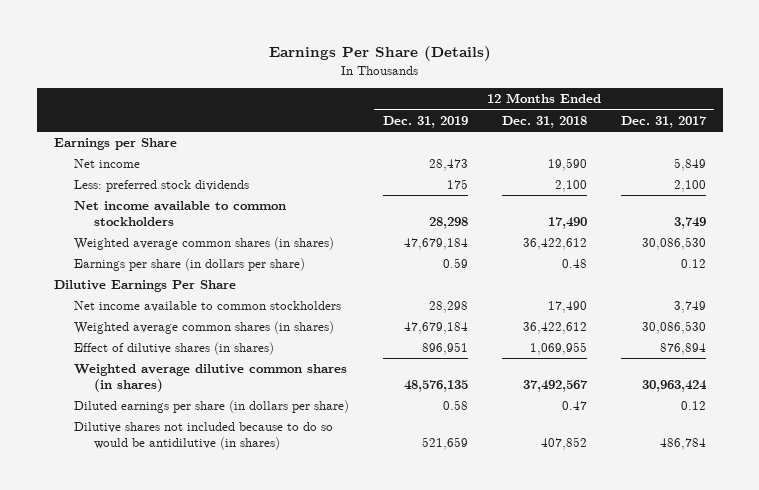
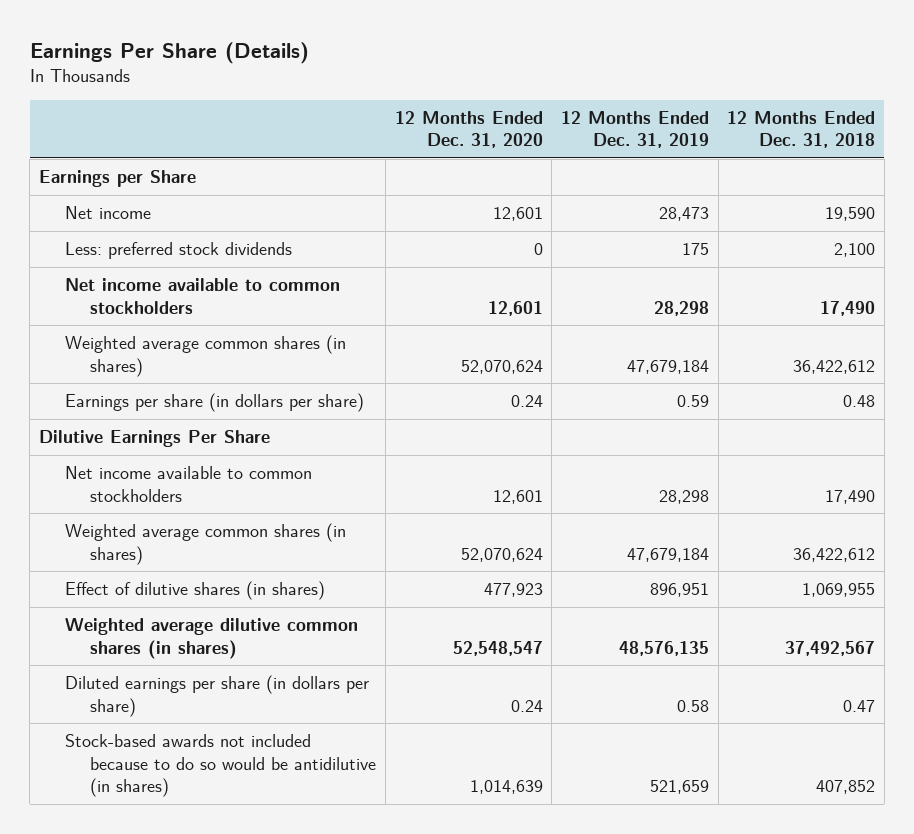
- | 12 Months Ended Dec. 31, 2019 | 12 Months Ended Dec. 31, 2018 | 12 Months Ended Dec. 31, 2017
+ | 12 Months Ended Dec. 31, 2020 | 12 Months Ended Dec. 31, 2019 | 12 Months Ended Dec. 31, 2018
- Dilutive shares not included because to do so would be antidilutive (in shares) | 521,659 | 407,852 | 486,784
+ Stock-based awards not included because to do so would be antidilutive (in shares) | 1,014,639 | 521,659 | 407,852

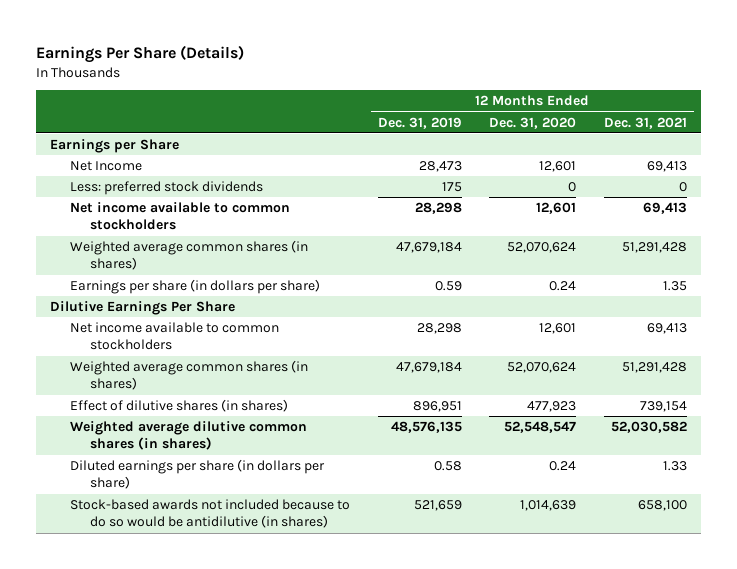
- | 12 Months Ended Dec. 31, 2020 | 12 Months Ended Dec. 31, 2019 | 12 Months Ended Dec. 31, 2018
+ | 12 Months Ended Dec. 31, 2019 | 12 Months Ended Dec. 31, 2020 | 12 Months Ended Dec. 31, 2021
- Net income | 12,601 | 28,473 | 19,590
+ Net Income | 28,473 | 12,601 | 69,413

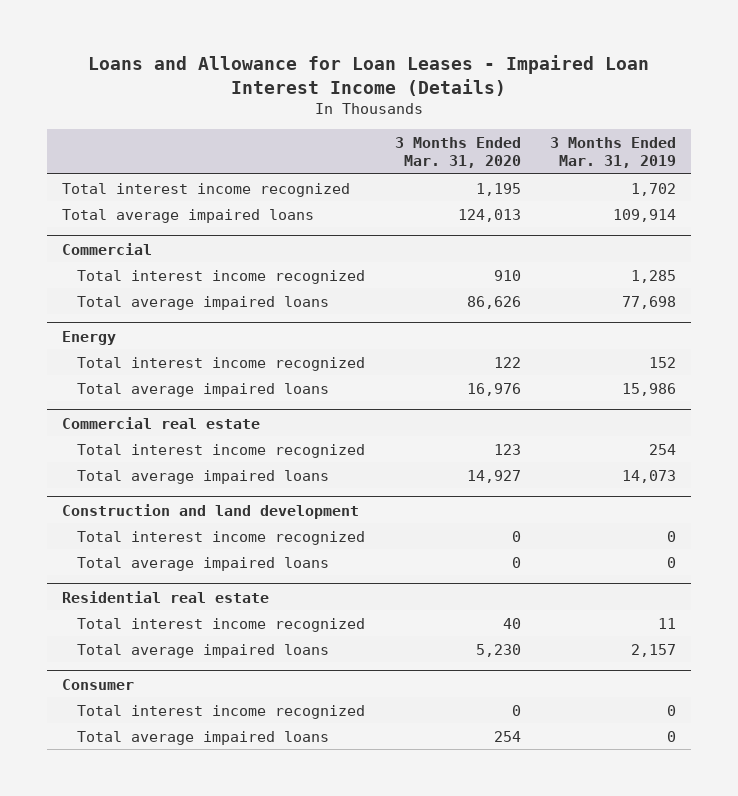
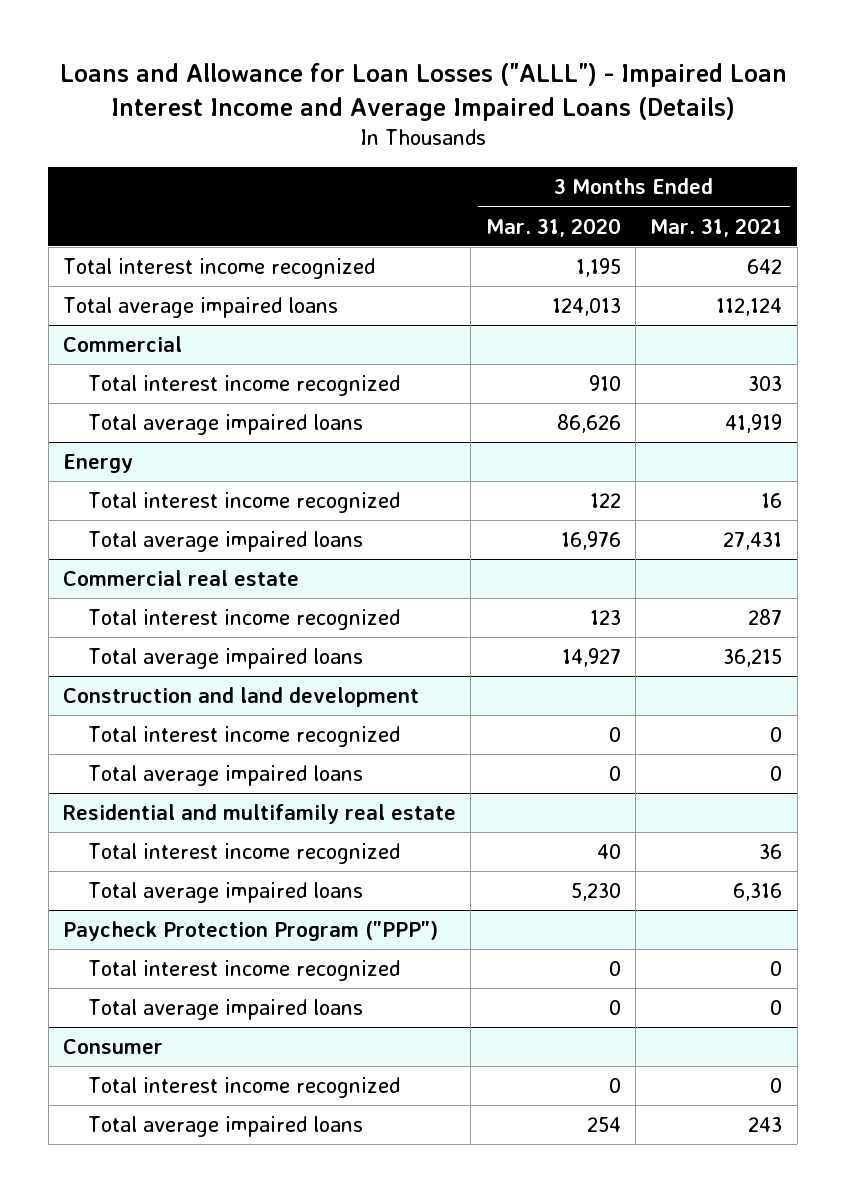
- Loans and Allowance for Loan Leases - Impaired Loan Interest Income (Details)
+ Loans and Allowance for Loan Losses ("ALLL") - Impaired Loan Interest Income and Average Impaired Loans (Details)
- | 3 Months Ended Mar. 31, 2020 | 3 Months Ended Mar. 31, 2019
+ | 3 Months Ended Mar. 31, 2020 | 3 Months Ended Mar. 31, 2021
- Residential real estate
+ Residential and multifamily real estate
+ Paycheck Protection Program ("PPP")
+ Total interest income recognized | 0 | 0
+ Total average impaired loans | 0 | 0

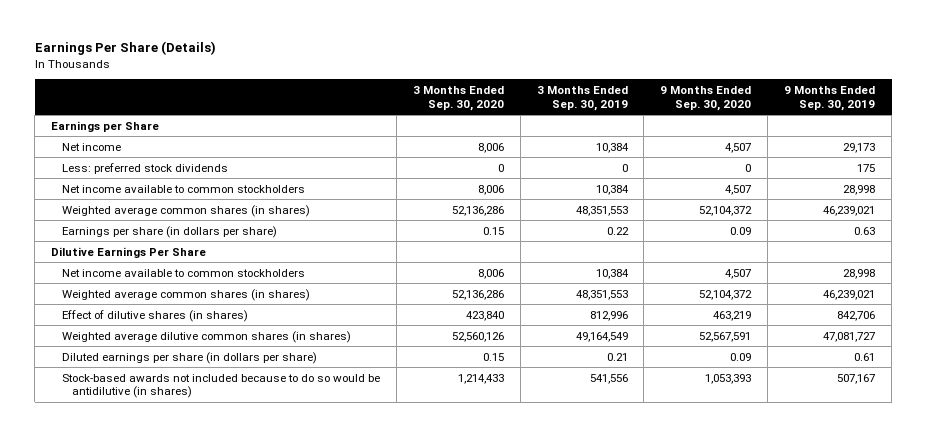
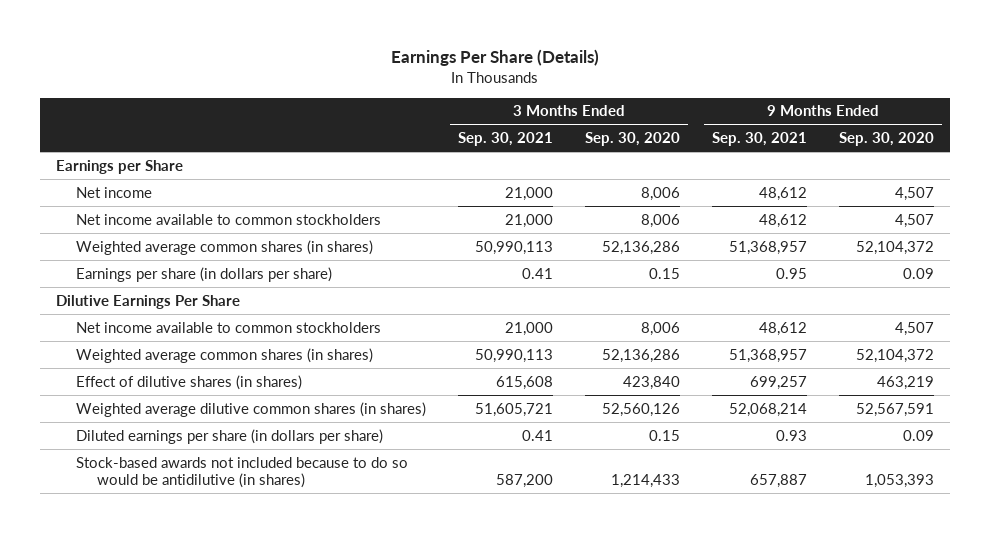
- | 3 Months Ended Sep. 30, 2020 | 3 Months Ended Sep. 30, 2019 | 9 Months Ended Sep. 30, 2020 | 9 Months Ended Sep. 30, 2019
+ | 3 Months Ended Sep. 30, 2021 | 3 Months Ended Sep. 30, 2020 | 9 Months Ended Sep. 30, 2021 | 9 Months Ended Sep. 30, 2020
- Less: preferred stock dividends | 0 | 0 | 0 | 175

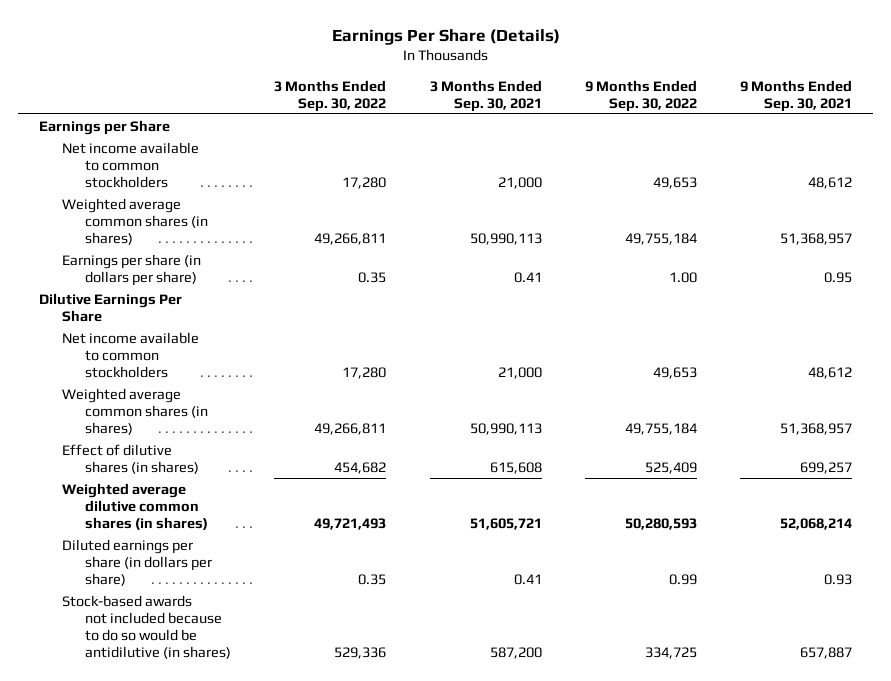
- | 3 Months Ended Sep. 30, 2021 | 3 Months Ended Sep. 30, 2020 | 9 Months Ended Sep. 30, 2021 | 9 Months Ended Sep. 30, 2020
+ | 3 Months Ended Sep. 30, 2022 | 3 Months Ended Sep. 30, 2021 | 9 Months Ended Sep. 30, 2022 | 9 Months Ended Sep. 30, 2021
- Net income | 21,000 | 8,006 | 48,612 | 4,507

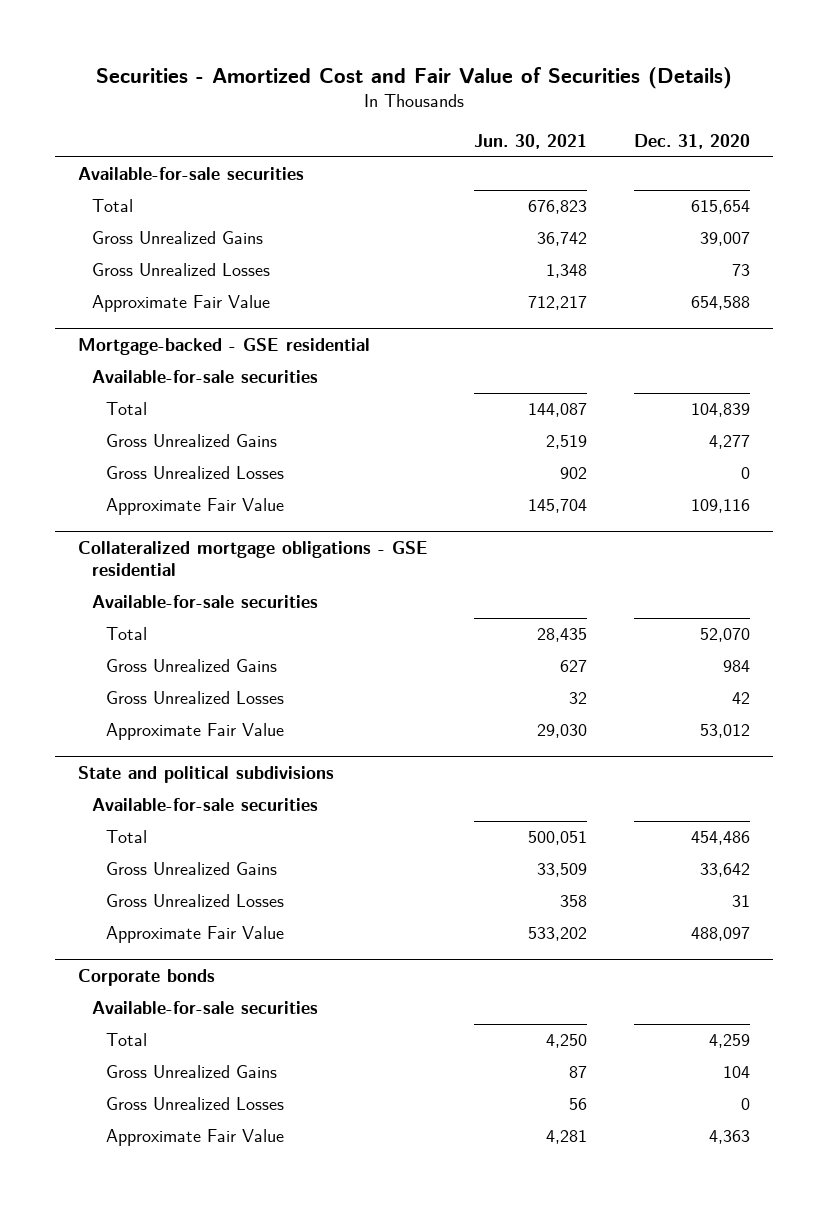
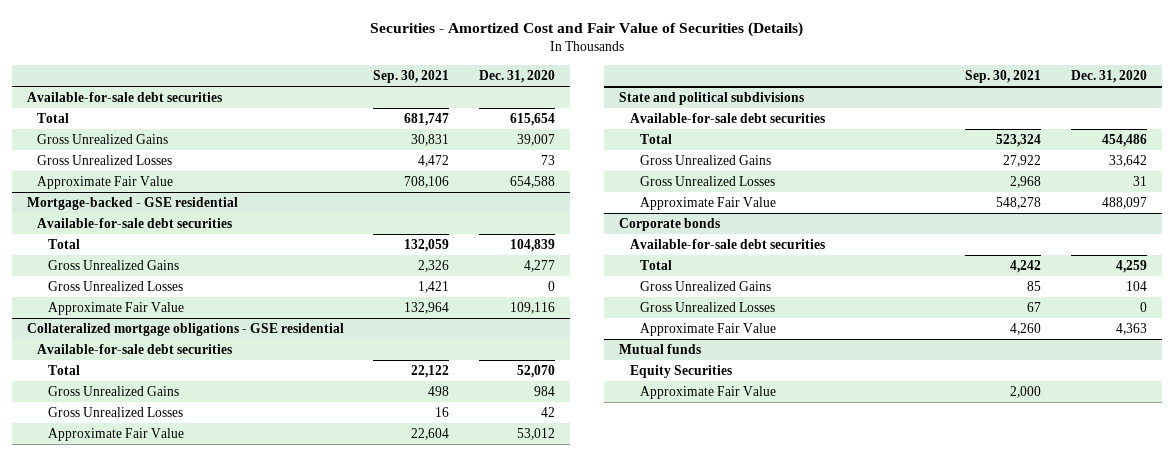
- | Jun. 30, 2021 | Dec. 31, 2020
+ | Sep. 30, 2021 | Dec. 31, 2020
- Available-for-sale securities
+ Available-for-sale debt securities
@ Mortgage-backed - GSE residential
- Available-for-sale securities
+ Available-for-sale debt securities
@ Collateralized mortgage obligations - GSE residential
- Available-for-sale securities
+ Available-for-sale debt securities
@ State and political subdivisions
- Available-for-sale securities
+ Available-for-sale debt securities
@ Corporate bonds
- Available-for-sale securities
+ Available-for-sale debt securities
+ Mutual funds
+ Equity Securities
+ Approximate Fair Value | 2,000 |

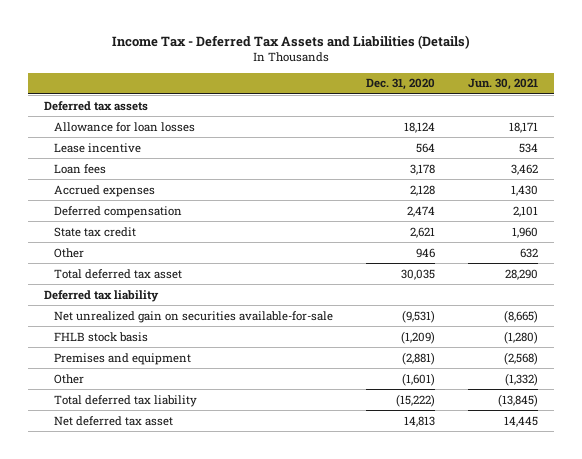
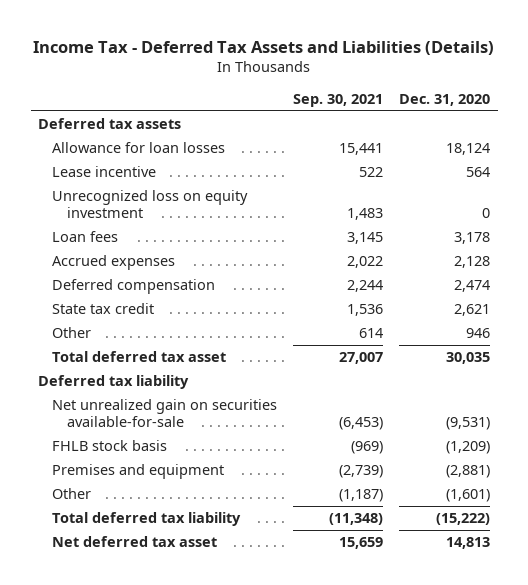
- | Dec. 31, 2020 | Jun. 30, 2021
+ | Sep. 30, 2021 | Dec. 31, 2020
+ Unrecognized loss on equity investment | 1,483 | 0

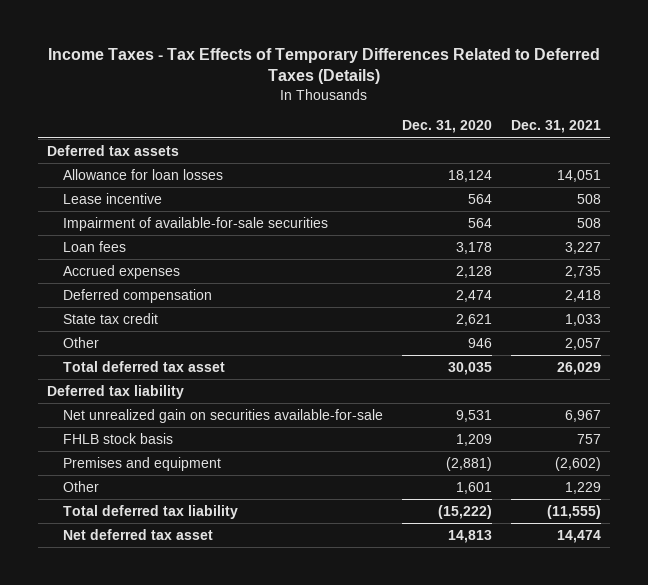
- Income Tax - Deferred Tax Assets and Liabilities (Details)
+ Income Taxes - Tax Effects of Temporary Differences Related to Deferred Taxes (Details)
- | Sep. 30, 2021 | Dec. 31, 2020
+ | Dec. 31, 2020 | Dec. 31, 2021
- Unrecognized loss on equity investment | 1,483 | 0
+ Impairment of available-for-sale securities | 564 | 508
- Net unrealized gain on securities available-for-sale | (6,453) | (9,531)
- FHLB stock basis | (969) | (1,209)
+ Net unrealized gain on securities available-for-sale | 9,531 | 6,967
+ FHLB stock basis | 1,209 | 757
- Other | (1,187) | (1,601)
+ Other | 1,601 | 1,229

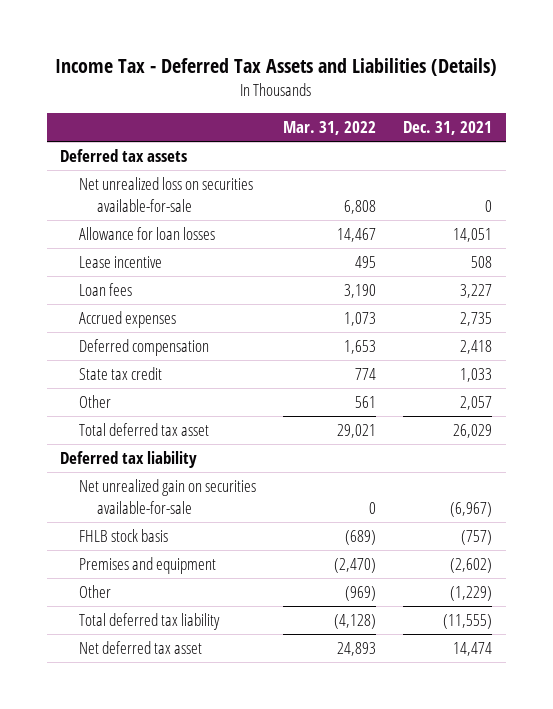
- Income Taxes - Tax Effects of Temporary Differences Related to Deferred Taxes (Details)
+ Income Tax - Deferred Tax Assets and Liabilities (Details)
- | Dec. 31, 2020 | Dec. 31, 2021
+ | Mar. 31, 2022 | Dec. 31, 2021
+ Net unrealized loss on securities available-for-sale | 6,808 | 0
- Impairment of available-for-sale securities | 564 | 508
- Net unrealized gain on securities available-for-sale | 9,531 | 6,967
- FHLB stock basis | 1,209 | 757
+ Net unrealized gain on securities available-for-sale | 0 | (6,967)
+ FHLB stock basis | (689) | (757)
- Other | 1,601 | 1,229
+ Other | (969) | (1,229)

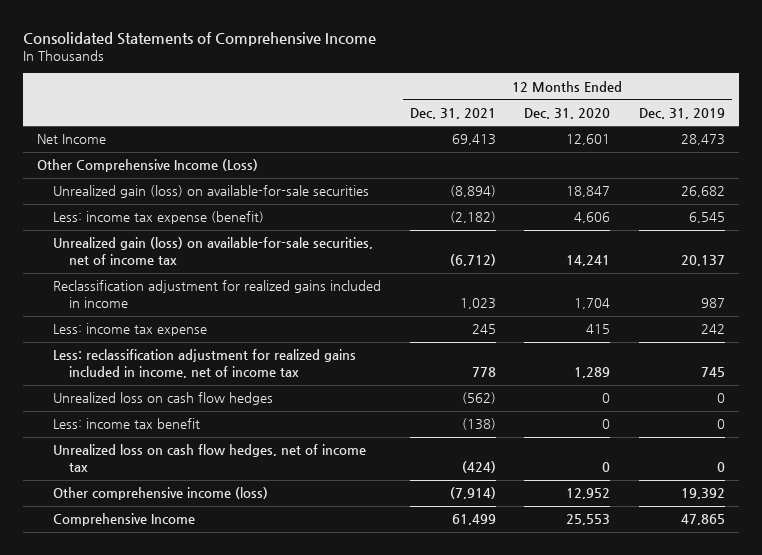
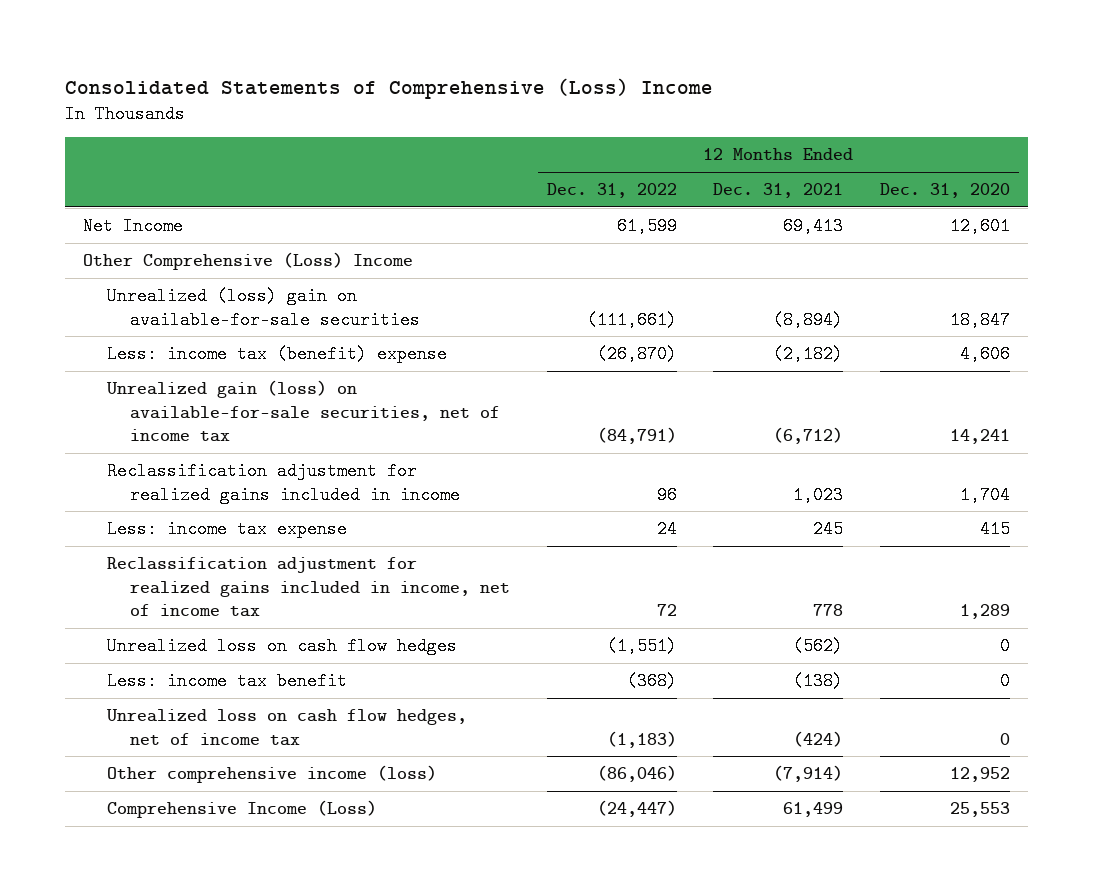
- Consolidated Statements of Comprehensive Income
+ Consolidated Statements of Comprehensive (Loss) Income
- | 12 Months Ended Dec. 31, 2021 | 12 Months Ended Dec. 31, 2020 | 12 Months Ended Dec. 31, 2019
+ | 12 Months Ended Dec. 31, 2022 | 12 Months Ended Dec. 31, 2021 | 12 Months Ended Dec. 31, 2020
- Other Comprehensive Income (Loss)
- Unrealized gain (loss) on available-for-sale securities | (8,894) | 18,847 | 26,682
- Less: income tax expense (benefit) | (2,182) | 4,606 | 6,545
+ Other Comprehensive (Loss) Income
+ Unrealized (loss) gain on available-for-sale securities | (111,661) | (8,894) | 18,847
+ Less: income tax (benefit) expense | (26,870) | (2,182) | 4,606
- Less: reclassification adjustment for realized gains included in income, net of income tax | 778 | 1,289 | 745
+ Reclassification adjustment for realized gains included in income, net of income tax | 72 | 778 | 1,289
- Comprehensive Income | 61,499 | 25,553 | 47,865
+ Comprehensive Income (Loss) | (24,447) | 61,499 | 25,553

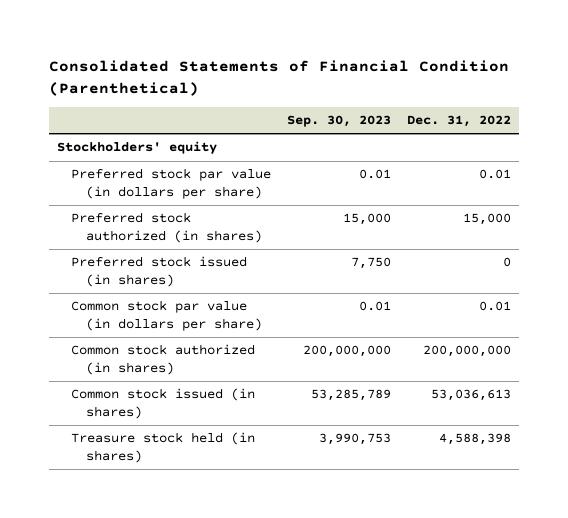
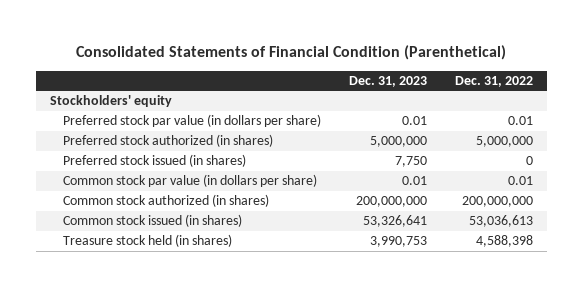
- | Sep. 30, 2023 | Dec. 31, 2022
+ | Dec. 31, 2023 | Dec. 31, 2022
- Preferred stock authorized (in shares) | 15,000 | 15,000
+ Preferred stock authorized (in shares) | 5,000,000 | 5,000,000

